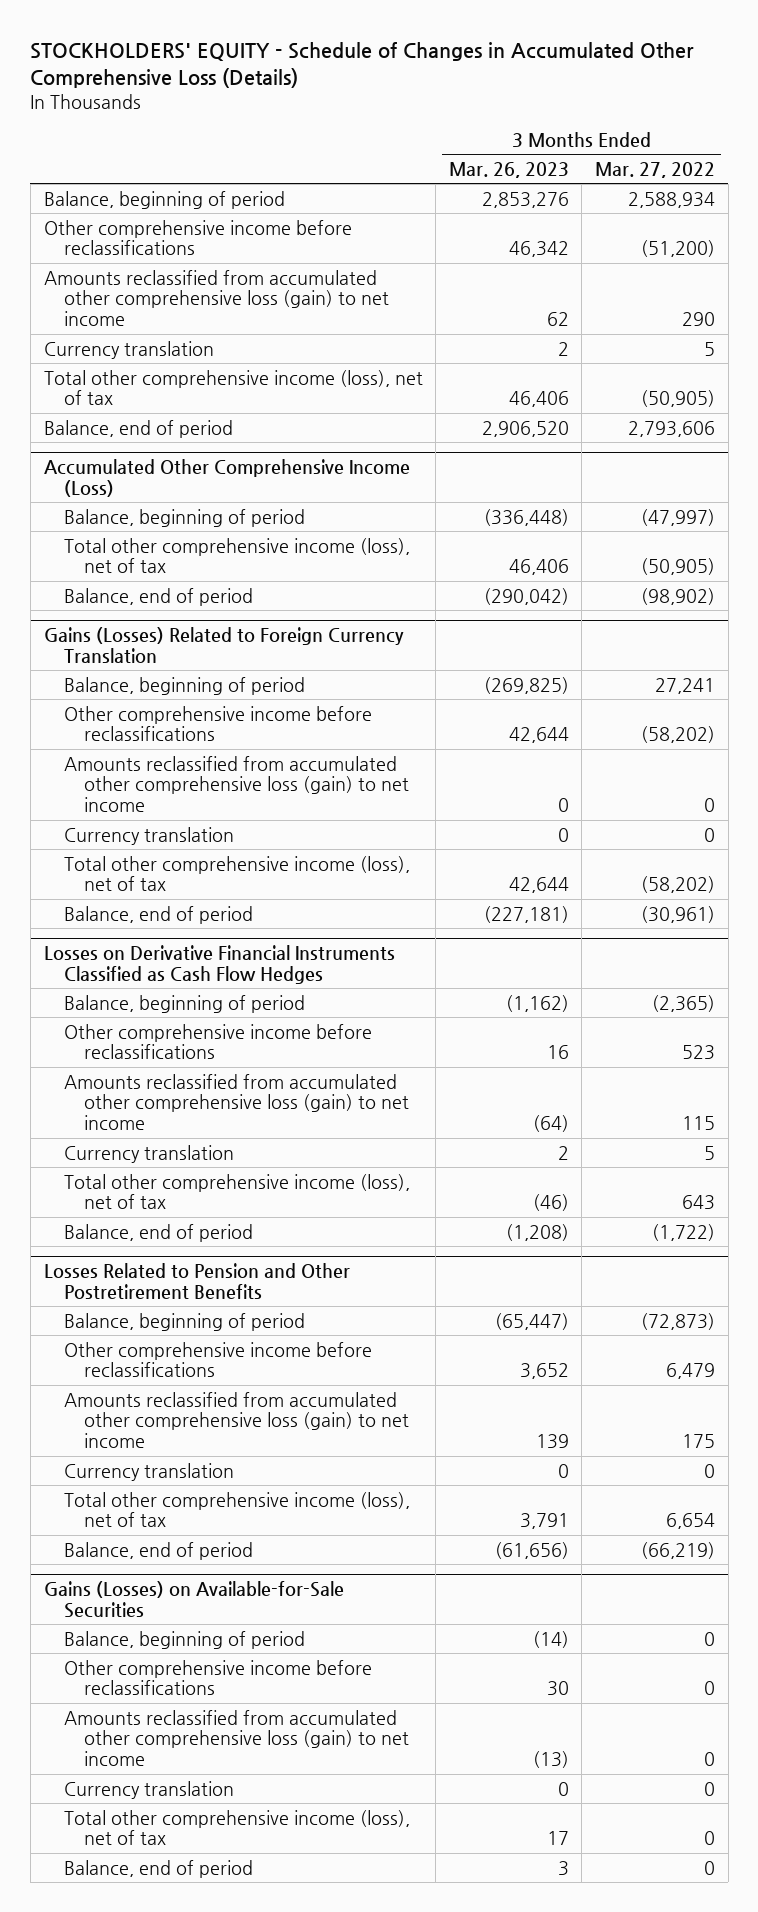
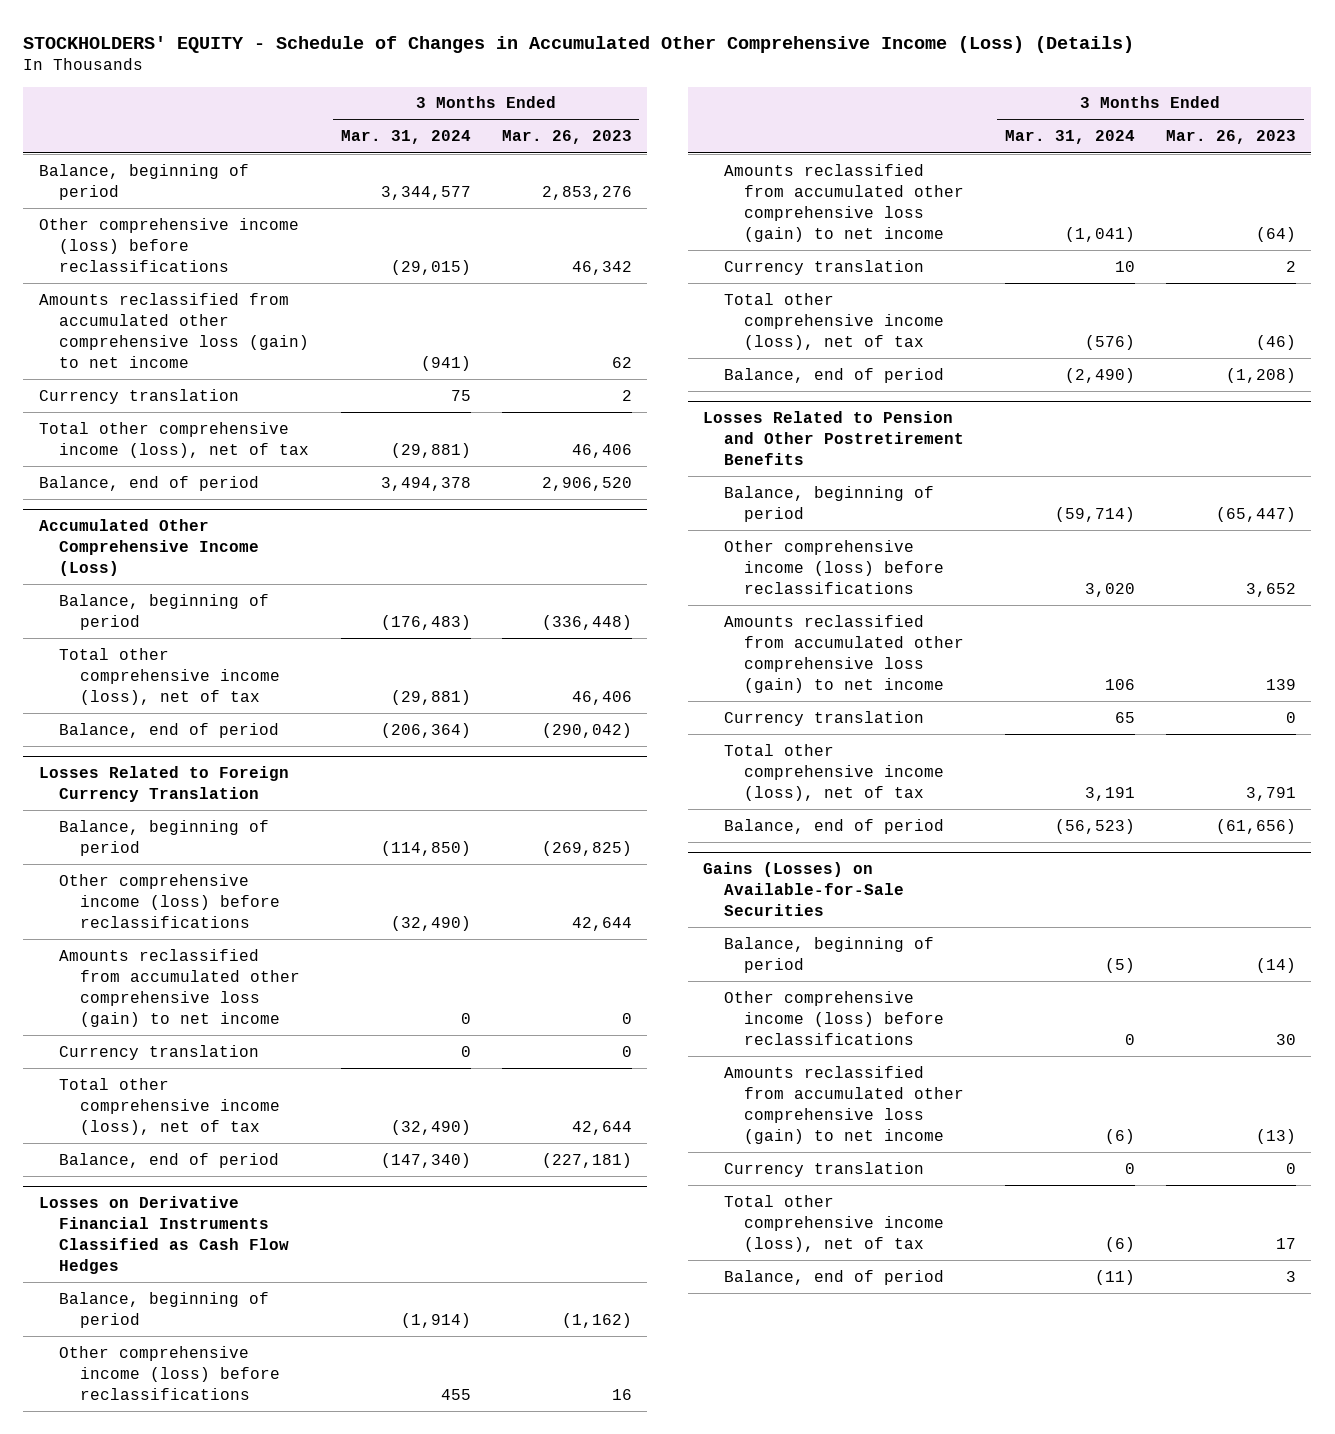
- STOCKHOLDERS' EQUITY - Schedule of Changes in Accumulated Other Comprehensive Loss (Details)
+ STOCKHOLDERS' EQUITY - Schedule of Changes in Accumulated Other Comprehensive Income (Loss) (Details)
- | 3 Months Ended Mar. 26, 2023 | 3 Months Ended Mar. 27, 2022
+ | 3 Months Ended Mar. 31, 2024 | 3 Months Ended Mar. 26, 2023
- Other comprehensive income before reclassifications | 46,342 | (51,200)
+ Other comprehensive income (loss) before reclassifications | (29,015) | 46,342
- Gains (Losses) Related to Foreign Currency Translation
+ Losses Related to Foreign Currency Translation
- Other comprehensive income before reclassifications | 42,644 | (58,202)
+ Other comprehensive income (loss) before reclassifications | (32,490) | 42,644
@ Losses on Derivative Financial Instruments Classified as Cash Flow Hedges
- Other comprehensive income before reclassifications | 16 | 523
+ Other comprehensive income (loss) before reclassifications | 455 | 16
@ Losses Related to Pension and Other Postretirement Benefits
- Other comprehensive income before reclassifications | 3,652 | 6,479
+ Other comprehensive income (loss) before reclassifications | 3,020 | 3,652
@ Gains (Losses) on Available-for-Sale Securities
- Other comprehensive income before reclassifications | 30 | 0
+ Other comprehensive income (loss) before reclassifications | 0 | 30

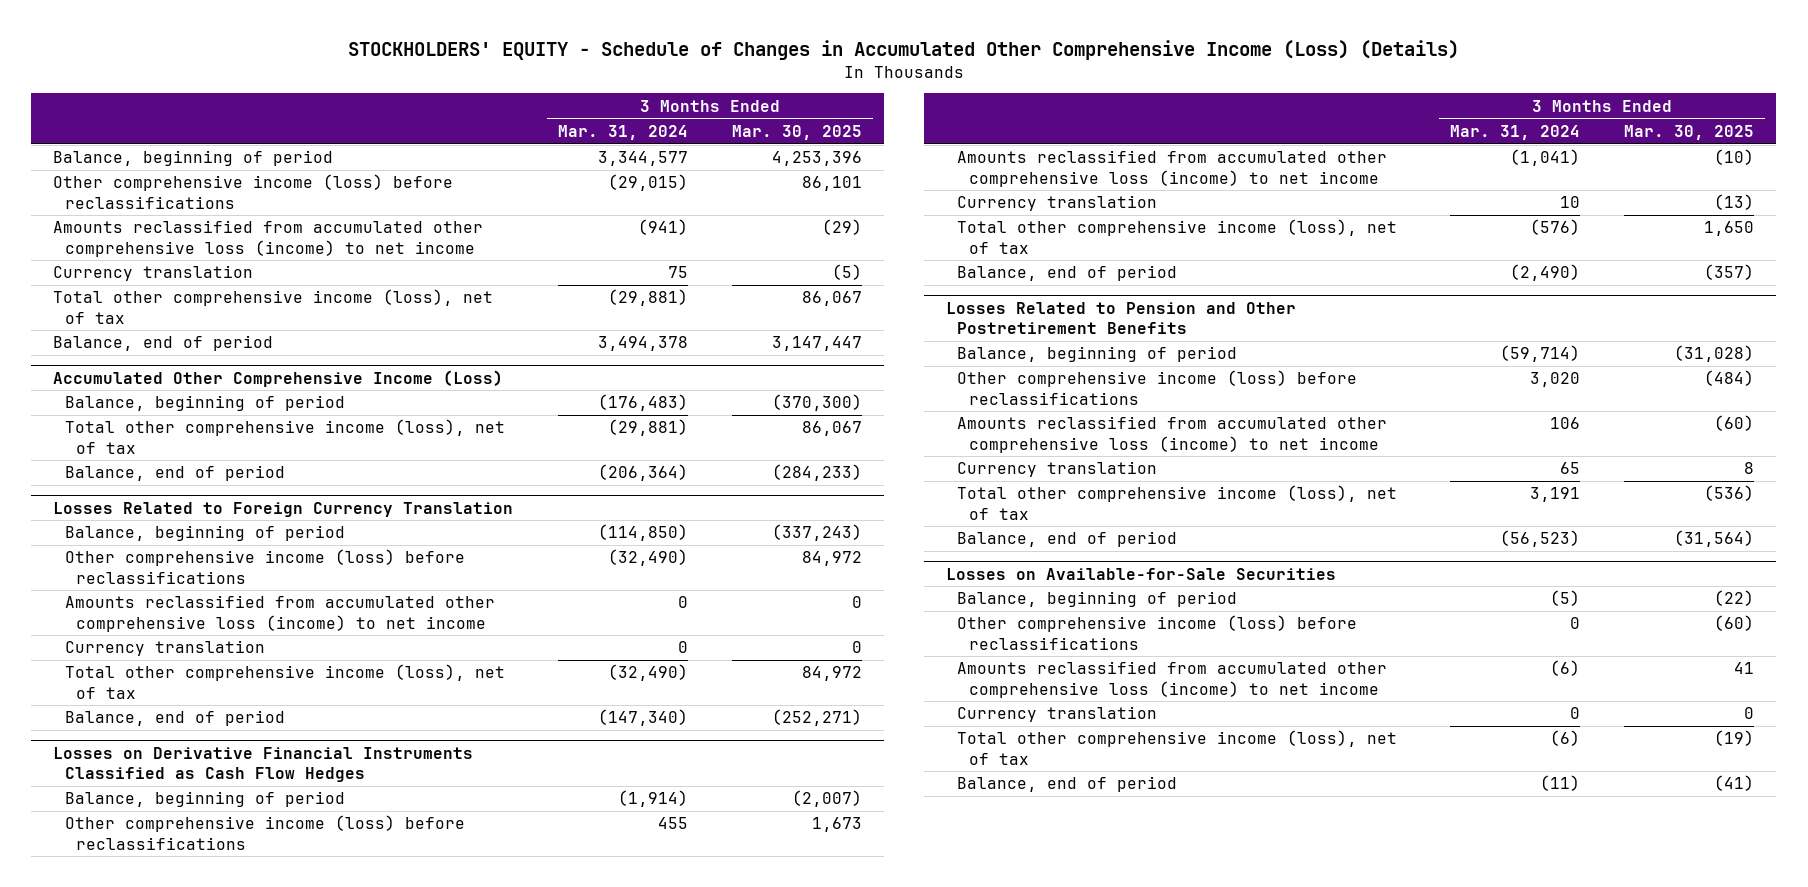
- | 3 Months Ended Mar. 31, 2024 | 3 Months Ended Mar. 26, 2023
+ | 3 Months Ended Mar. 31, 2024 | 3 Months Ended Mar. 30, 2025
- Amounts reclassified from accumulated other comprehensive loss (gain) to net income | (941) | 62
+ Amounts reclassified from accumulated other comprehensive loss (income) to net income | (941) | (29)
@ Losses Related to Foreign Currency Translation
- Amounts reclassified from accumulated other comprehensive loss (gain) to net income | 0 | 0
+ Amounts reclassified from accumulated other comprehensive loss (income) to net income | 0 | 0
@ Losses on Derivative Financial Instruments Classified as Cash Flow Hedges
- Amounts reclassified from accumulated other comprehensive loss (gain) to net income | (1,041) | (64)
+ Amounts reclassified from accumulated other comprehensive loss (income) to net income | (1,041) | (10)
@ Losses Related to Pension and Other Postretirement Benefits
- Amounts reclassified from accumulated other comprehensive loss (gain) to net income | 106 | 139
+ Amounts reclassified from accumulated other comprehensive loss (income) to net income | 106 | (60)
- Gains (Losses) on Available-for-Sale Securities
+ Losses on Available-for-Sale Securities
- Amounts reclassified from accumulated other comprehensive loss (gain) to net income | (6) | (13)
+ Amounts reclassified from accumulated other comprehensive loss (income) to net income | (6) | 41

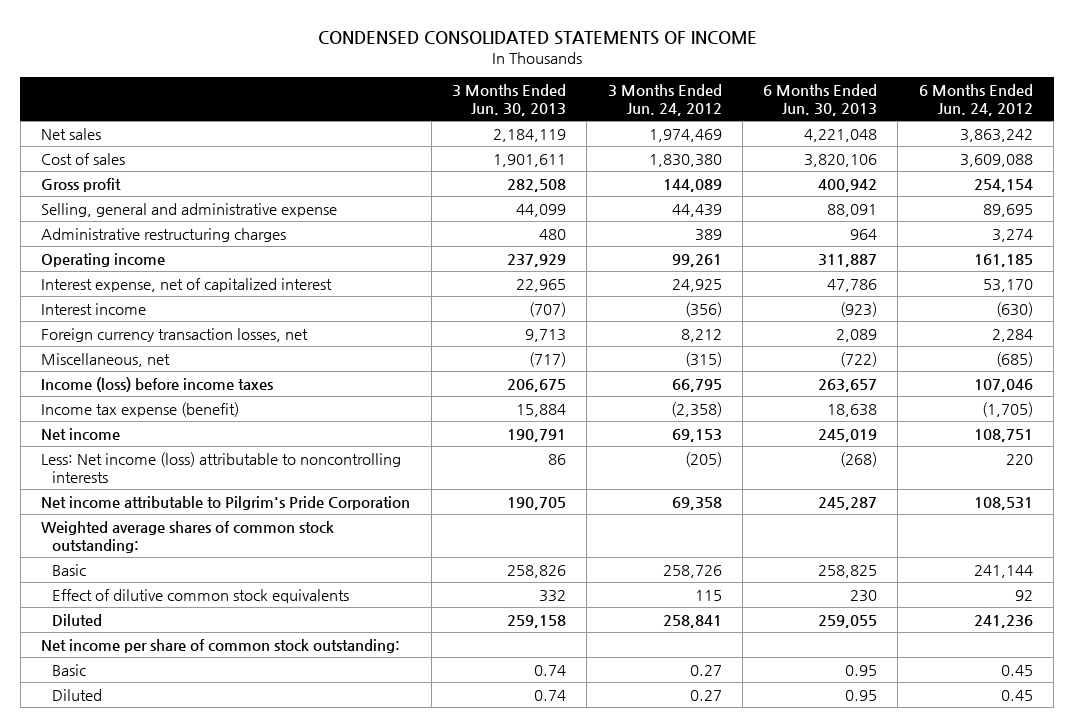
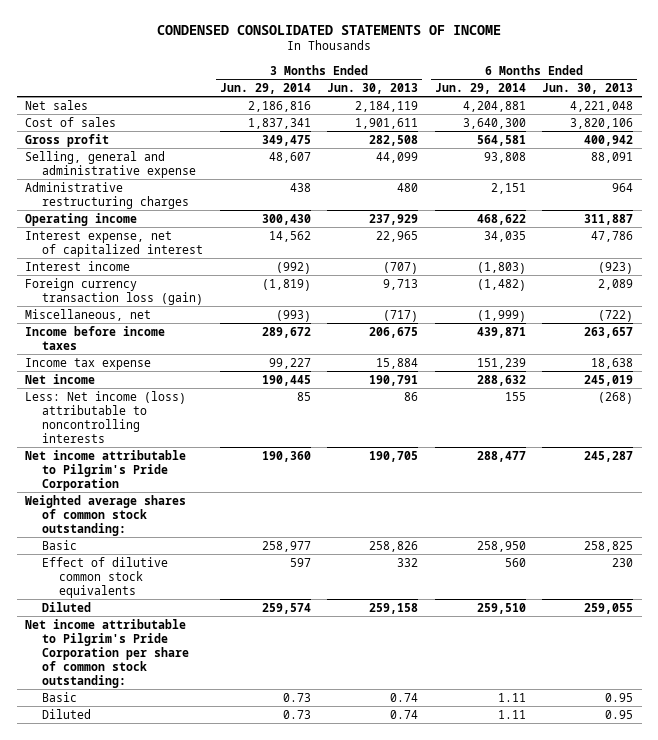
- | 3 Months Ended Jun. 30, 2013 | 3 Months Ended Jun. 24, 2012 | 6 Months Ended Jun. 30, 2013 | 6 Months Ended Jun. 24, 2012
+ | 3 Months Ended Jun. 29, 2014 | 3 Months Ended Jun. 30, 2013 | 6 Months Ended Jun. 29, 2014 | 6 Months Ended Jun. 30, 2013
- Foreign currency transaction losses, net | 9,713 | 8,212 | 2,089 | 2,284
+ Foreign currency transaction loss (gain) | (1,819) | 9,713 | (1,482) | 2,089
- Income (loss) before income taxes | 206,675 | 66,795 | 263,657 | 107,046
- Income tax expense (benefit) | 15,884 | (2,358) | 18,638 | (1,705)
+ Income before income taxes | 289,672 | 206,675 | 439,871 | 263,657
+ Income tax expense | 99,227 | 15,884 | 151,239 | 18,638
- Net income per share of common stock outstanding:
+ Net income attributable to Pilgrim's Pride Corporation per share of common stock outstanding:

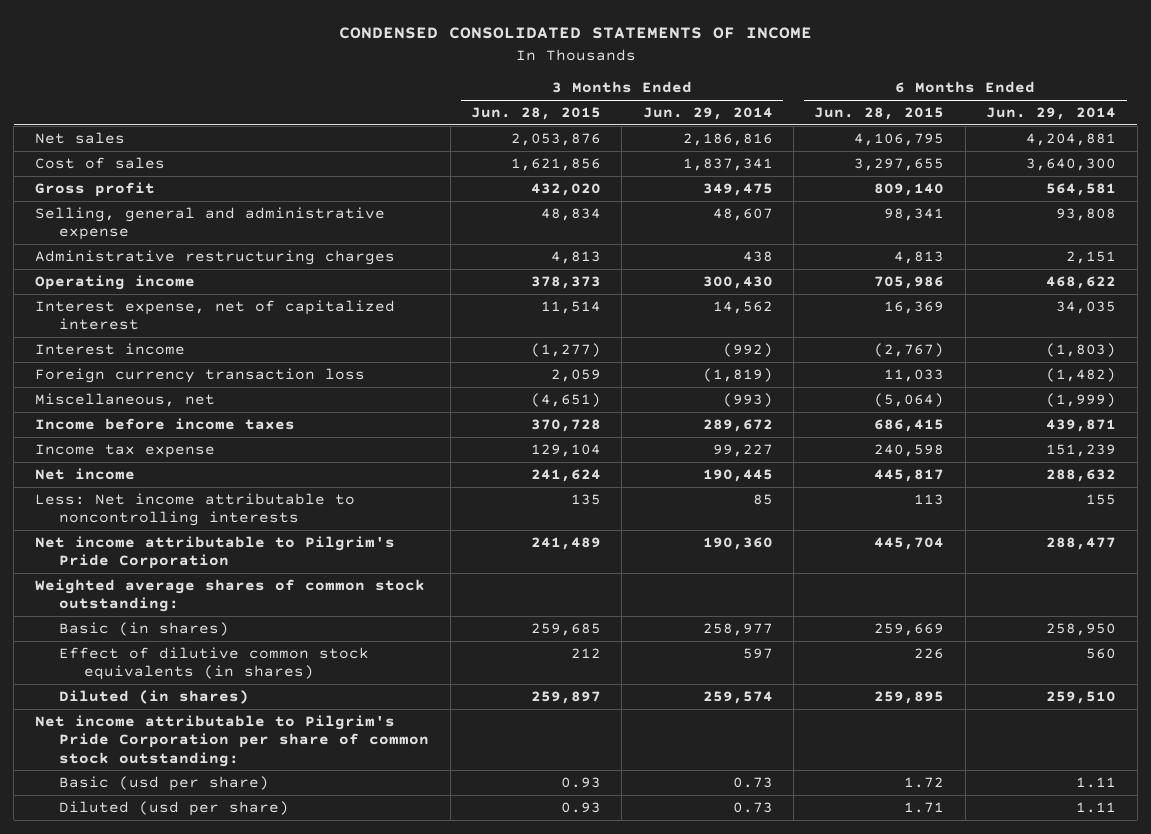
- | 3 Months Ended Jun. 29, 2014 | 3 Months Ended Jun. 30, 2013 | 6 Months Ended Jun. 29, 2014 | 6 Months Ended Jun. 30, 2013
+ | 3 Months Ended Jun. 28, 2015 | 3 Months Ended Jun. 29, 2014 | 6 Months Ended Jun. 28, 2015 | 6 Months Ended Jun. 29, 2014
- Foreign currency transaction loss (gain) | (1,819) | 9,713 | (1,482) | 2,089
+ Foreign currency transaction loss | 2,059 | (1,819) | 11,033 | (1,482)
- Less: Net income (loss) attributable to noncontrolling interests | 85 | 86 | 155 | (268)
+ Less: Net income attributable to noncontrolling interests | 135 | 85 | 113 | 155
- Basic | 258,977 | 258,826 | 258,950 | 258,825
- Effect of dilutive common stock equivalents | 597 | 332 | 560 | 230
- Diluted | 259,574 | 259,158 | 259,510 | 259,055
+ Basic (in shares) | 259,685 | 258,977 | 259,669 | 258,950
+ Effect of dilutive common stock equivalents (in shares) | 212 | 597 | 226 | 560
+ Diluted (in shares) | 259,897 | 259,574 | 259,895 | 259,510
- Basic | 0.73 | 0.74 | 1.11 | 0.95
- Diluted | 0.73 | 0.74 | 1.11 | 0.95
+ Basic (usd per share) | 0.93 | 0.73 | 1.72 | 1.11
+ Diluted (usd per share) | 0.93 | 0.73 | 1.71 | 1.11

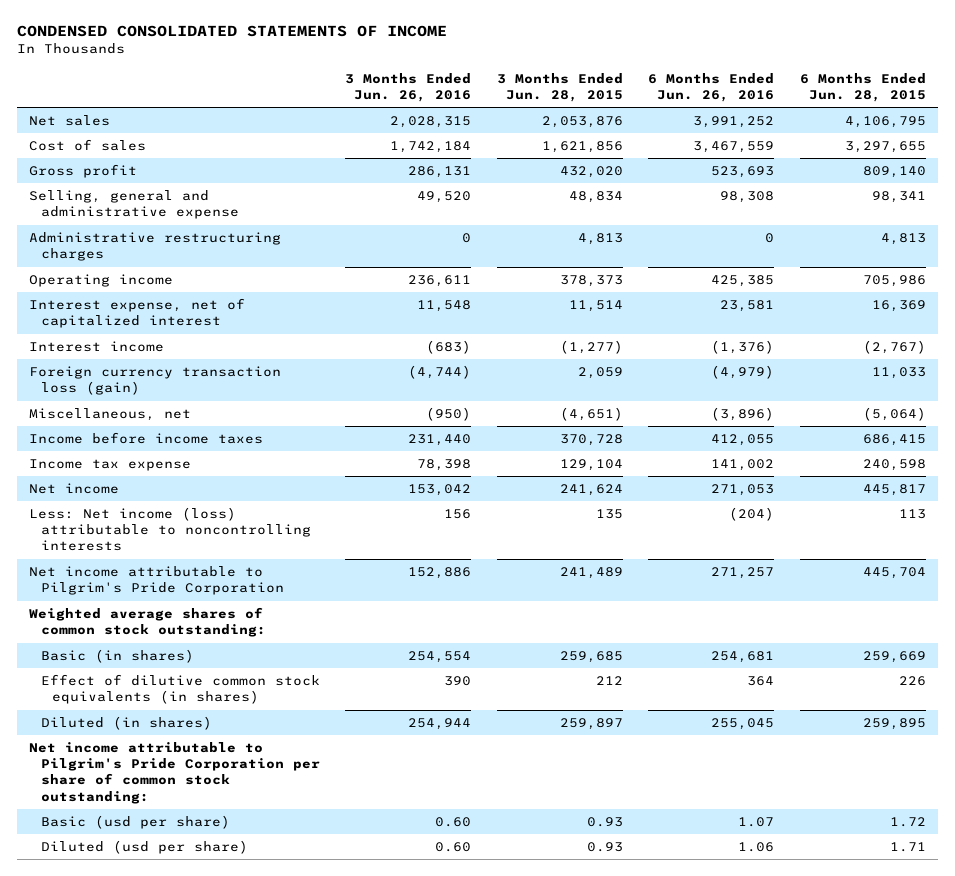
- | 3 Months Ended Jun. 28, 2015 | 3 Months Ended Jun. 29, 2014 | 6 Months Ended Jun. 28, 2015 | 6 Months Ended Jun. 29, 2014
+ | 3 Months Ended Jun. 26, 2016 | 3 Months Ended Jun. 28, 2015 | 6 Months Ended Jun. 26, 2016 | 6 Months Ended Jun. 28, 2015
- Foreign currency transaction loss | 2,059 | (1,819) | 11,033 | (1,482)
+ Foreign currency transaction loss (gain) | (4,744) | 2,059 | (4,979) | 11,033
- Less: Net income attributable to noncontrolling interests | 135 | 85 | 113 | 155
+ Less: Net income (loss) attributable to noncontrolling interests | 156 | 135 | (204) | 113

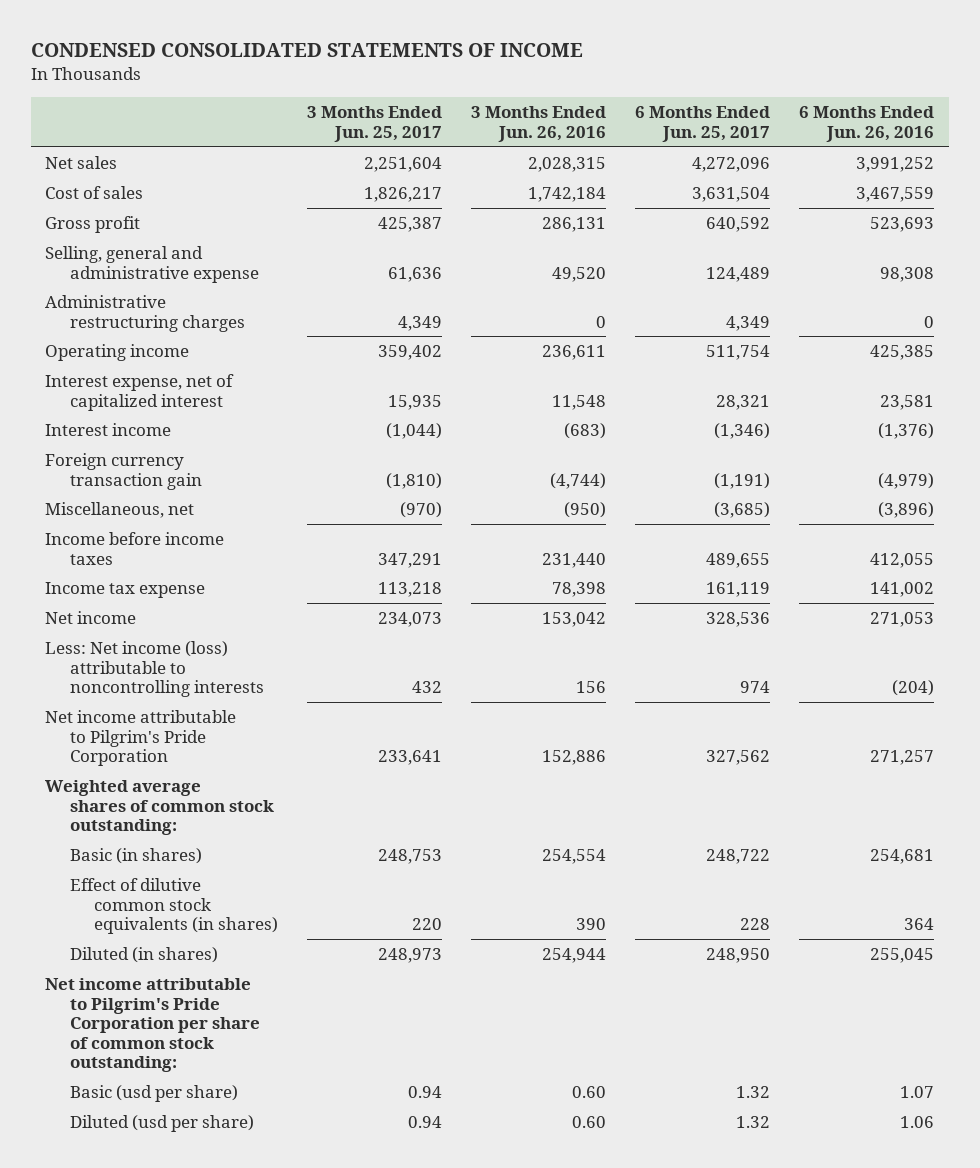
- | 3 Months Ended Jun. 26, 2016 | 3 Months Ended Jun. 28, 2015 | 6 Months Ended Jun. 26, 2016 | 6 Months Ended Jun. 28, 2015
+ | 3 Months Ended Jun. 25, 2017 | 3 Months Ended Jun. 26, 2016 | 6 Months Ended Jun. 25, 2017 | 6 Months Ended Jun. 26, 2016
- Foreign currency transaction loss (gain) | (4,744) | 2,059 | (4,979) | 11,033
+ Foreign currency transaction gain | (1,810) | (4,744) | (1,191) | (4,979)

